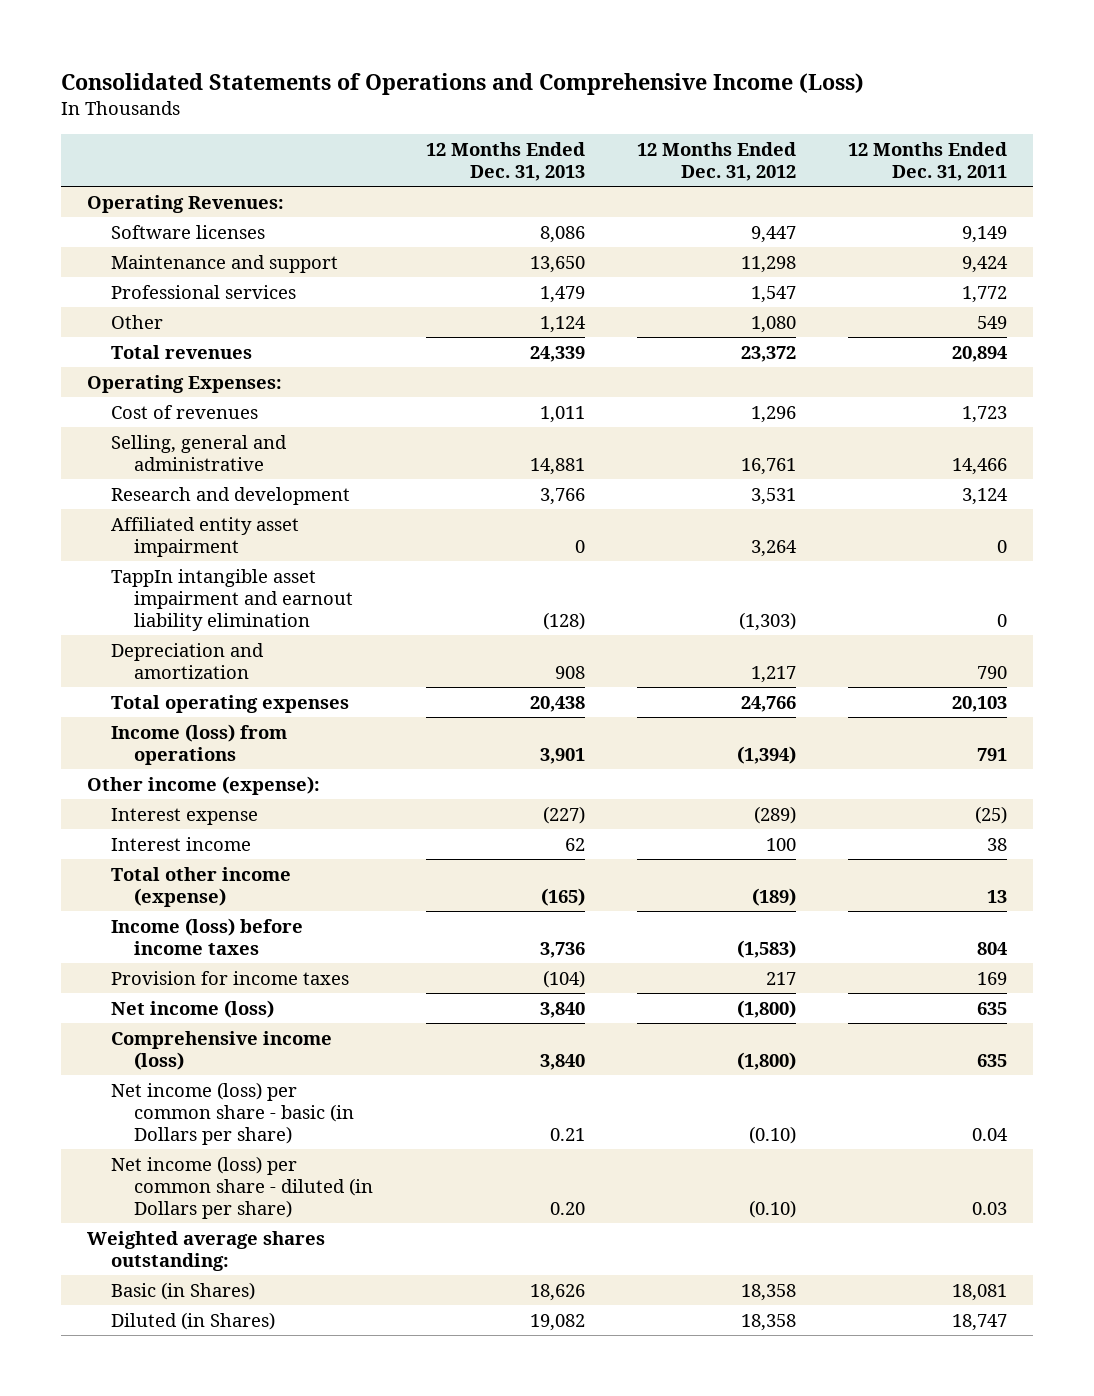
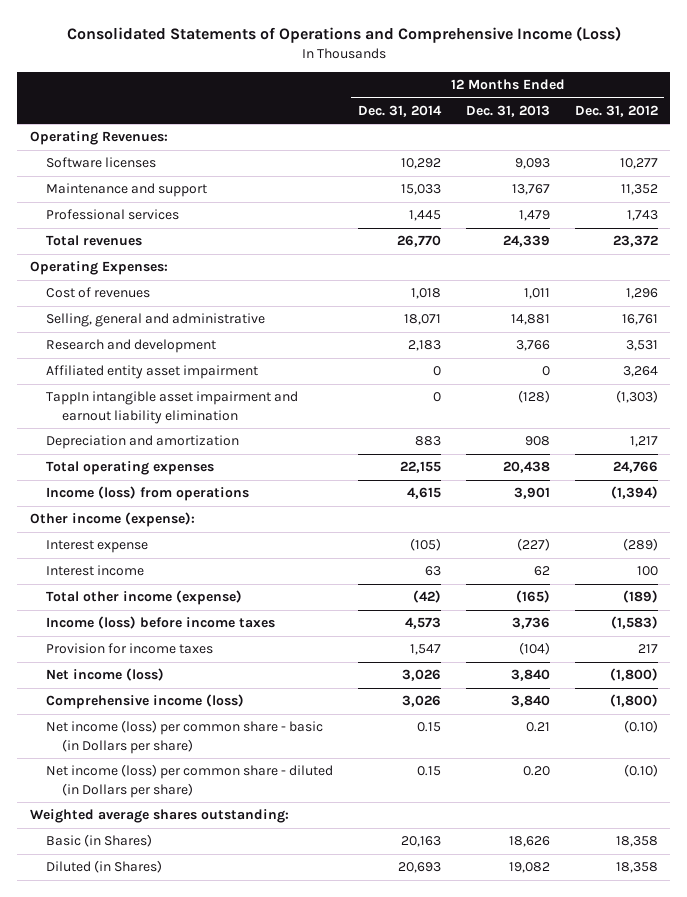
- | 12 Months Ended Dec. 31, 2013 | 12 Months Ended Dec. 31, 2012 | 12 Months Ended Dec. 31, 2011
+ | 12 Months Ended Dec. 31, 2014 | 12 Months Ended Dec. 31, 2013 | 12 Months Ended Dec. 31, 2012
- Software licenses | 8,086 | 9,447 | 9,149
- Maintenance and support | 13,650 | 11,298 | 9,424
- Professional services | 1,479 | 1,547 | 1,772
- Other | 1,124 | 1,080 | 549
+ Software licenses | 10,292 | 9,093 | 10,277
+ Maintenance and support | 15,033 | 13,767 | 11,352
+ Professional services | 1,445 | 1,479 | 1,743

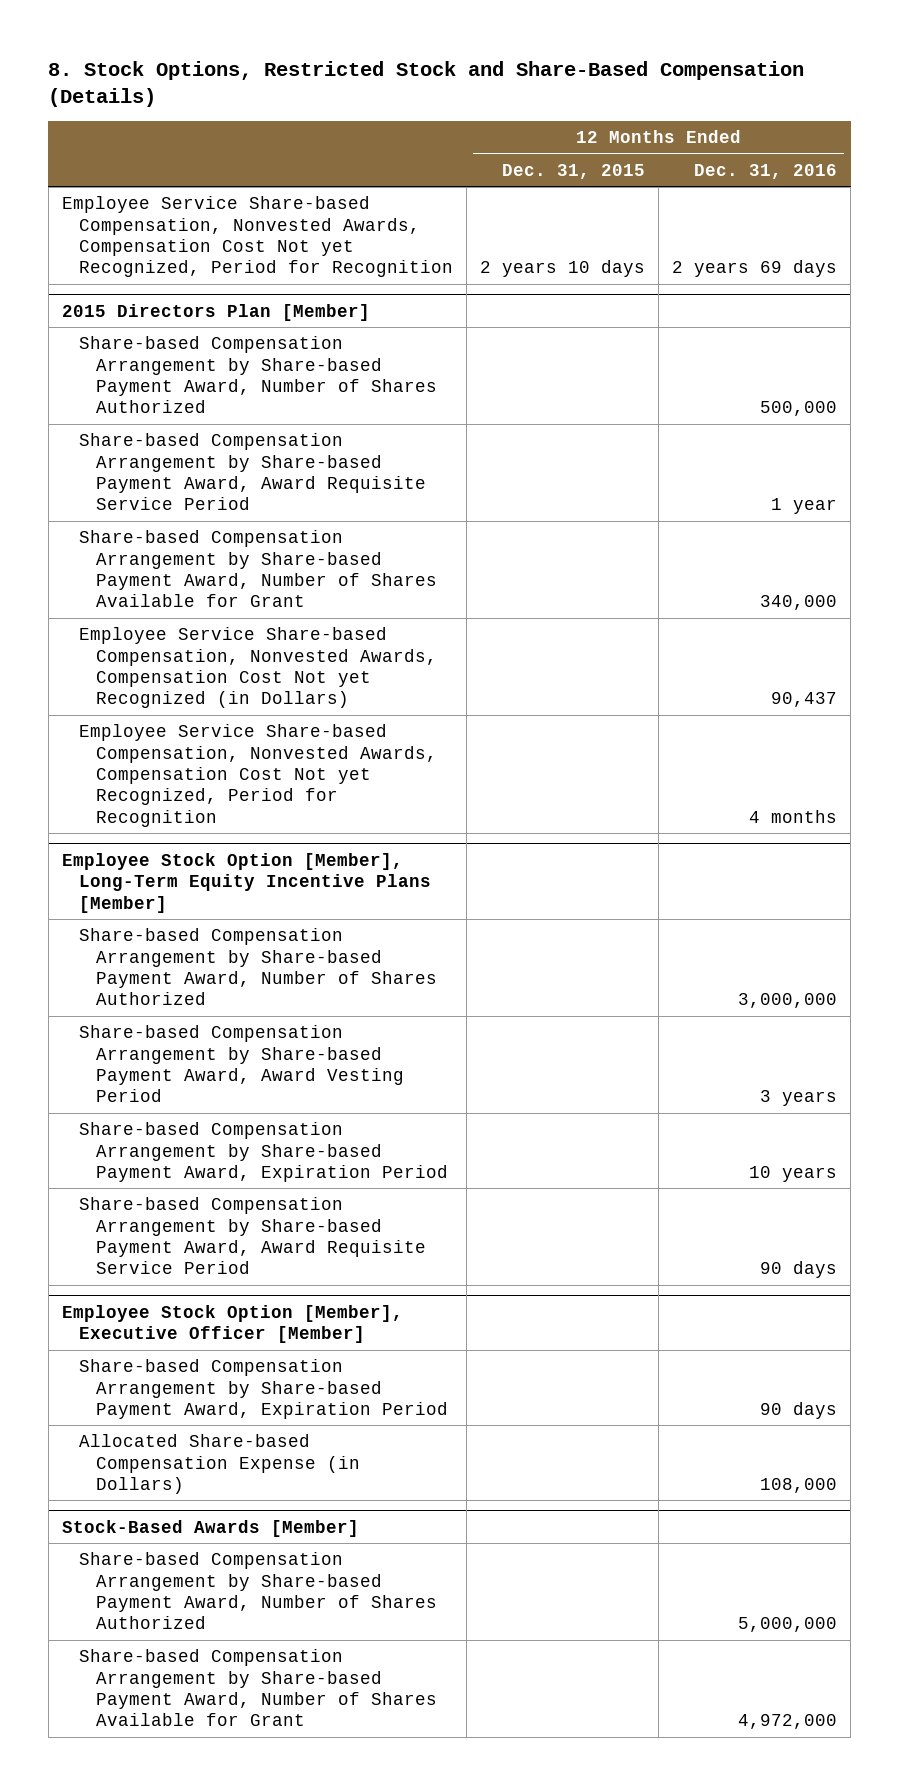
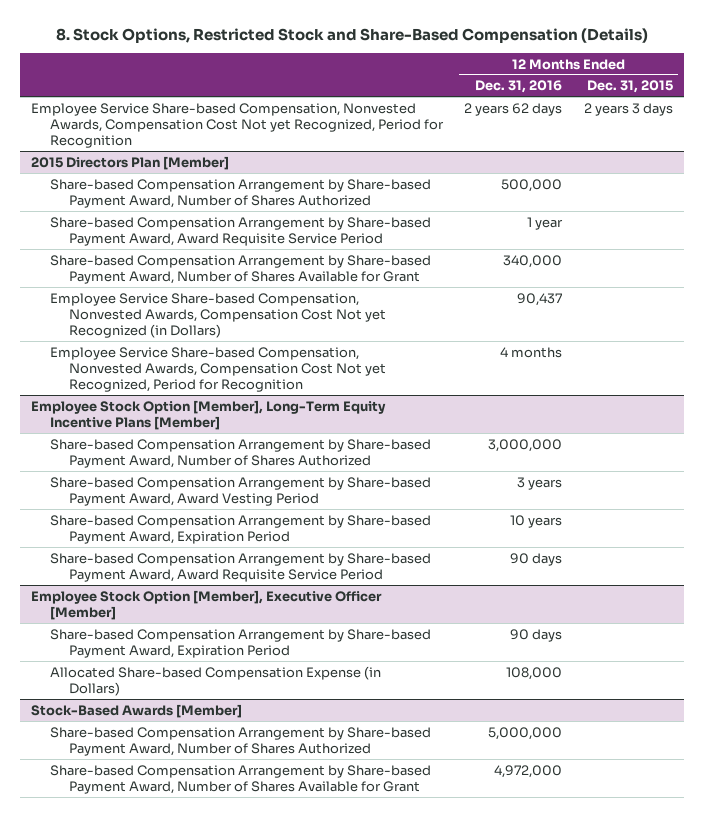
- | 12 Months Ended Dec. 31, 2015 | 12 Months Ended Dec. 31, 2016
+ | 12 Months Ended Dec. 31, 2016 | 12 Months Ended Dec. 31, 2015
- Employee Service Share-based Compensation, Nonvested Awards, Compensation Cost Not yet Recognized, Period for Recognition | 2 years 10 days | 2 years 69 days
+ Employee Service Share-based Compensation, Nonvested Awards, Compensation Cost Not yet Recognized, Period for Recognition | 2 years 62 days | 2 years 3 days

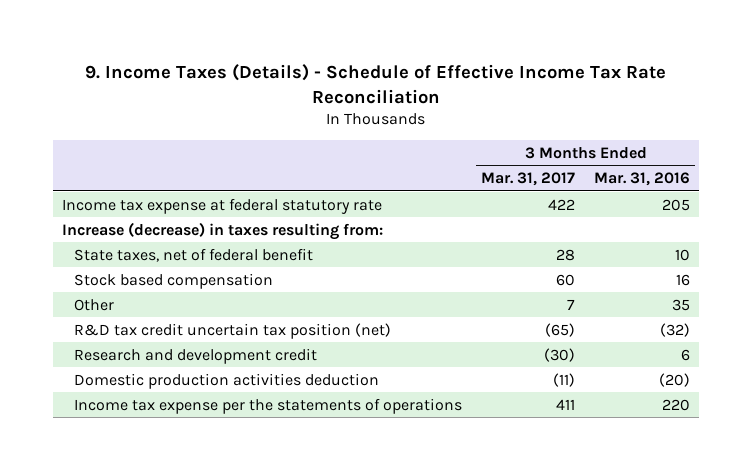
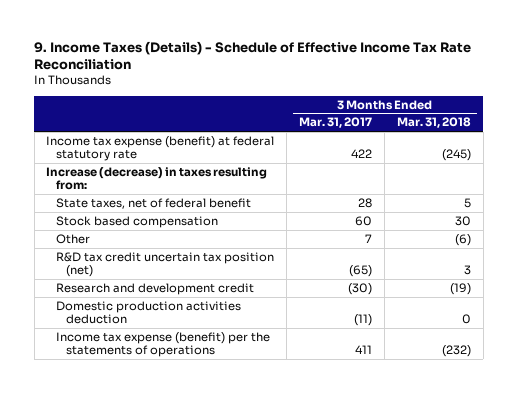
- | 3 Months Ended Mar. 31, 2017 | 3 Months Ended Mar. 31, 2016
+ | 3 Months Ended Mar. 31, 2017 | 3 Months Ended Mar. 31, 2018
- Income tax expense at federal statutory rate | 422 | 205
+ Income tax expense (benefit) at federal statutory rate | 422 | (245)
- Income tax expense per the statements of operations | 411 | 220
+ Income tax expense (benefit) per the statements of operations | 411 | (232)

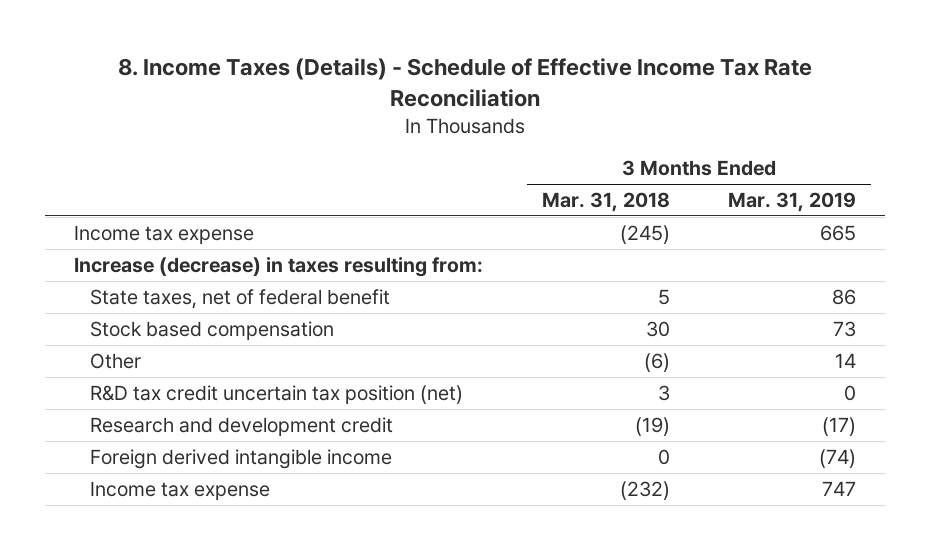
- 9. Income Taxes (Details) - Schedule of Effective Income Tax Rate Reconciliation
+ 8. Income Taxes (Details) - Schedule of Effective Income Tax Rate Reconciliation
- | 3 Months Ended Mar. 31, 2017 | 3 Months Ended Mar. 31, 2018
+ | 3 Months Ended Mar. 31, 2018 | 3 Months Ended Mar. 31, 2019
- Income tax expense (benefit) at federal statutory rate | 422 | (245)
+ Income tax expense | (245) | 665
- Domestic production activities deduction | (11) | 0
- Income tax expense (benefit) per the statements of operations | 411 | (232)
+ Foreign derived intangible income | 0 | (74)
+ Income tax expense | (232) | 747

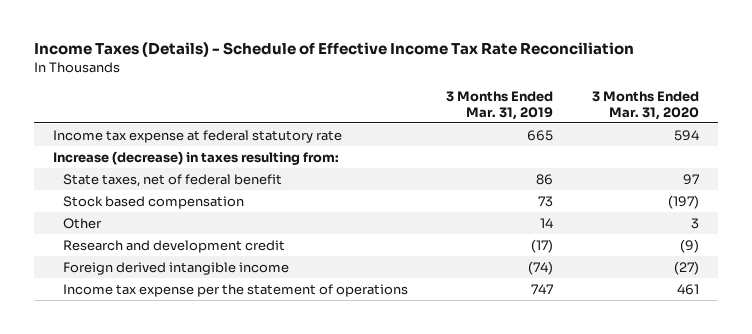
- 8. Income Taxes (Details) - Schedule of Effective Income Tax Rate Reconciliation
+ Income Taxes (Details) - Schedule of Effective Income Tax Rate Reconciliation
- | 3 Months Ended Mar. 31, 2018 | 3 Months Ended Mar. 31, 2019
+ | 3 Months Ended Mar. 31, 2019 | 3 Months Ended Mar. 31, 2020
- Income tax expense | (245) | 665
+ Income tax expense at federal statutory rate | 665 | 594
- R&D tax credit uncertain tax position (net) | 3 | 0
- Income tax expense | (232) | 747
+ Income tax expense per the statement of operations | 747 | 461

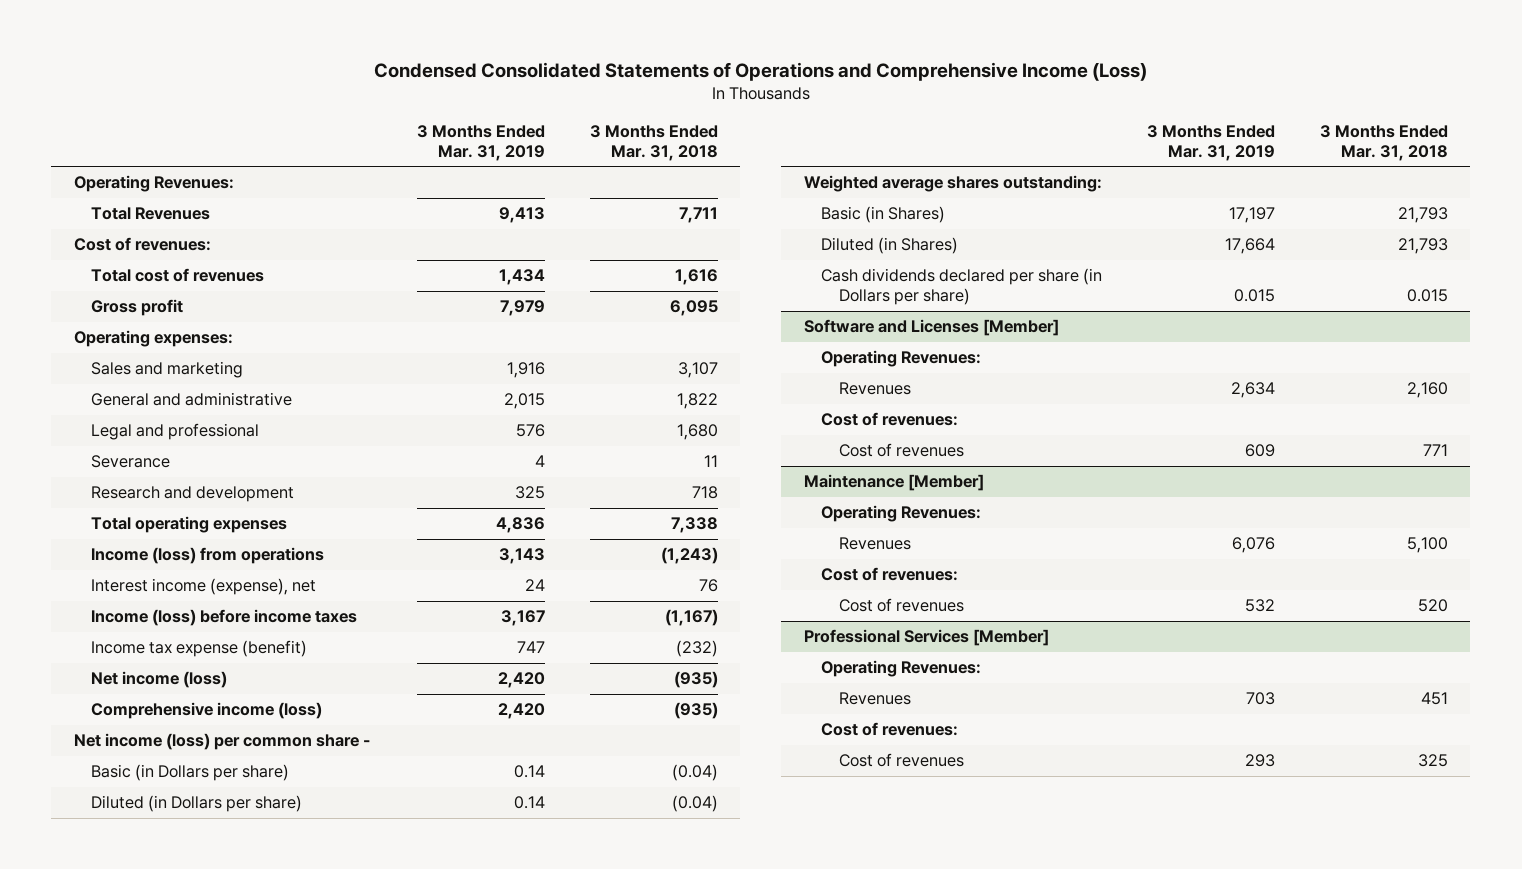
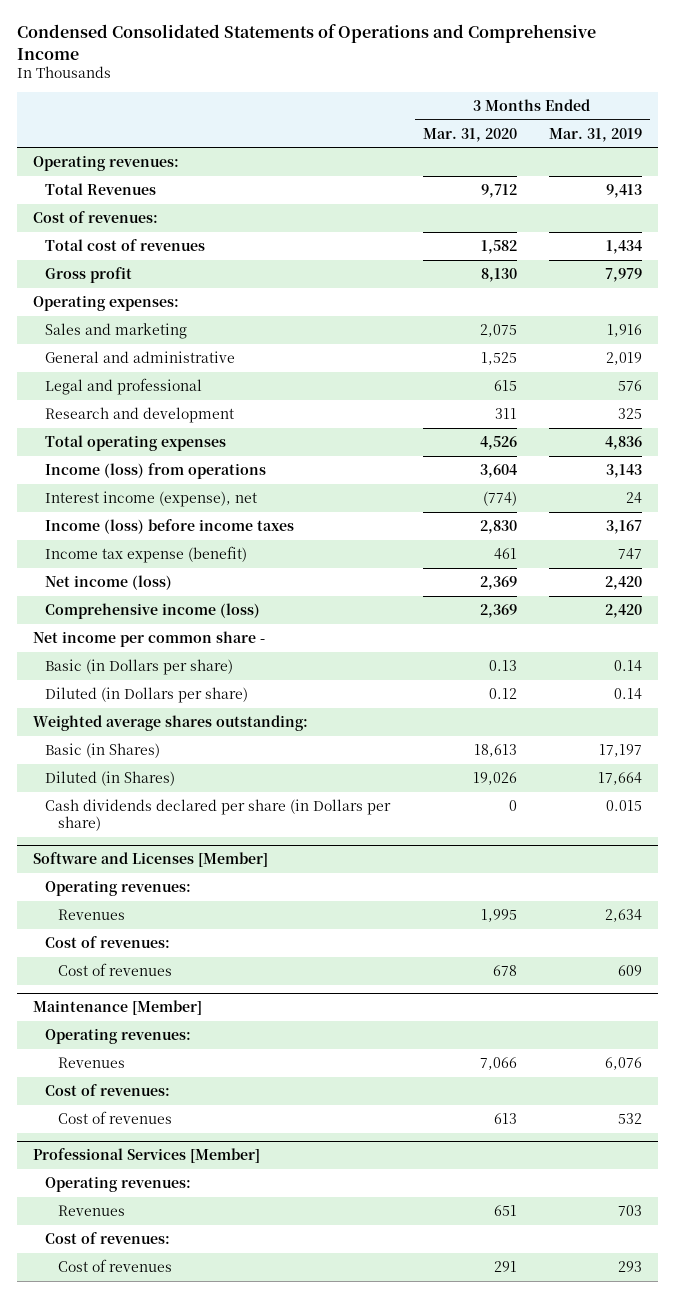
- Condensed Consolidated Statements of Operations and Comprehensive Income (Loss)
+ Condensed Consolidated Statements of Operations and Comprehensive Income
- | 3 Months Ended Mar. 31, 2019 | 3 Months Ended Mar. 31, 2018
+ | 3 Months Ended Mar. 31, 2020 | 3 Months Ended Mar. 31, 2019
- Operating Revenues:
+ Operating revenues:
- General and administrative | 2,015 | 1,822
+ General and administrative | 1,525 | 2,019
- Severance | 4 | 11
- Net income (loss) per common share -
+ Net income per common share -
@ Software and Licenses [Member]
- Operating Revenues:
+ Operating revenues:
@ Maintenance [Member]
- Operating Revenues:
+ Operating revenues:
@ Professional Services [Member]
- Operating Revenues:
+ Operating revenues:

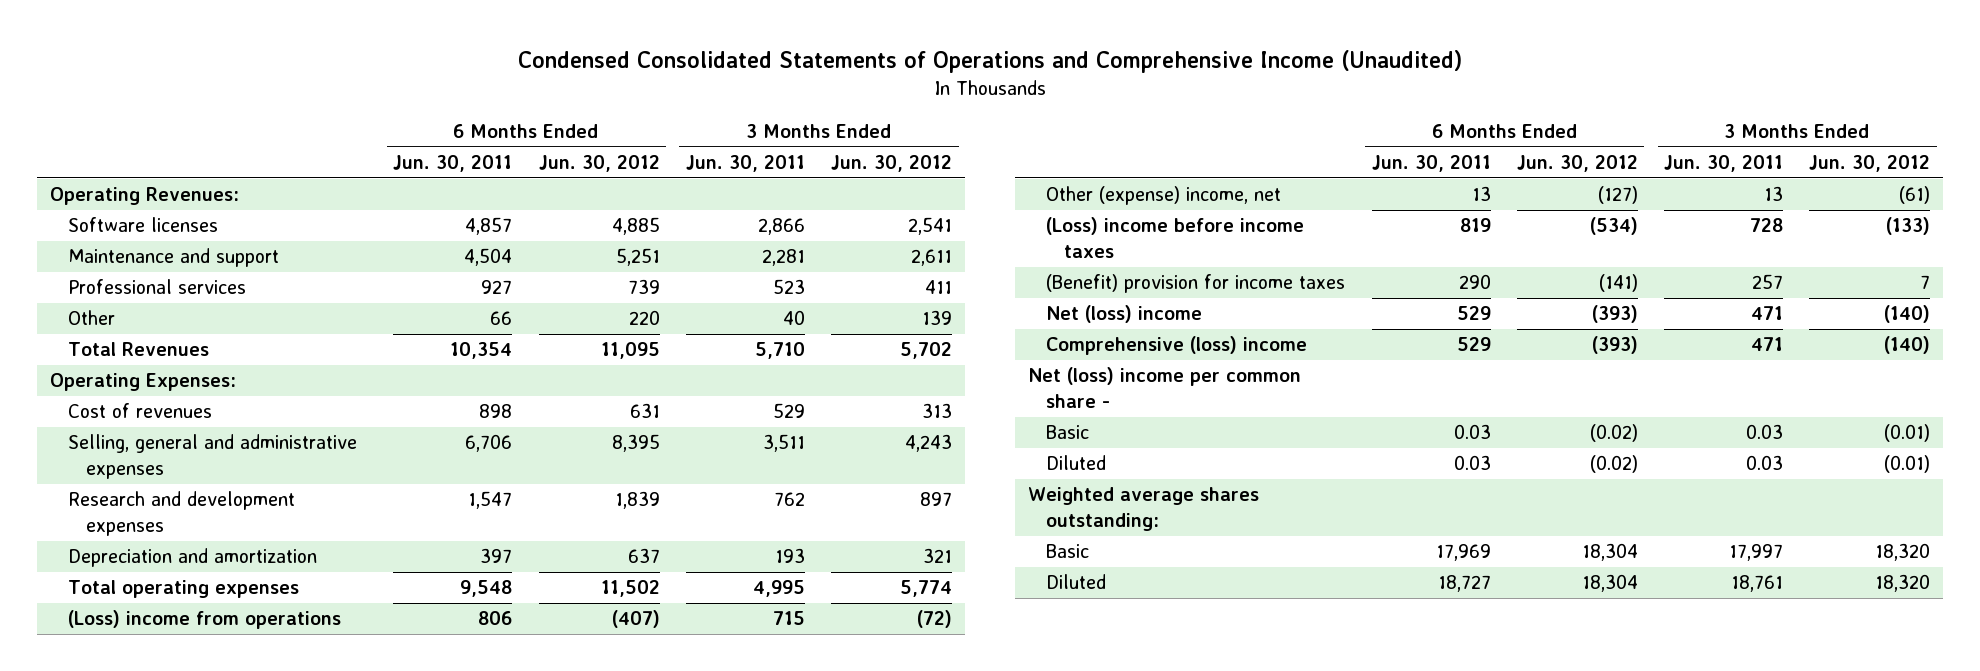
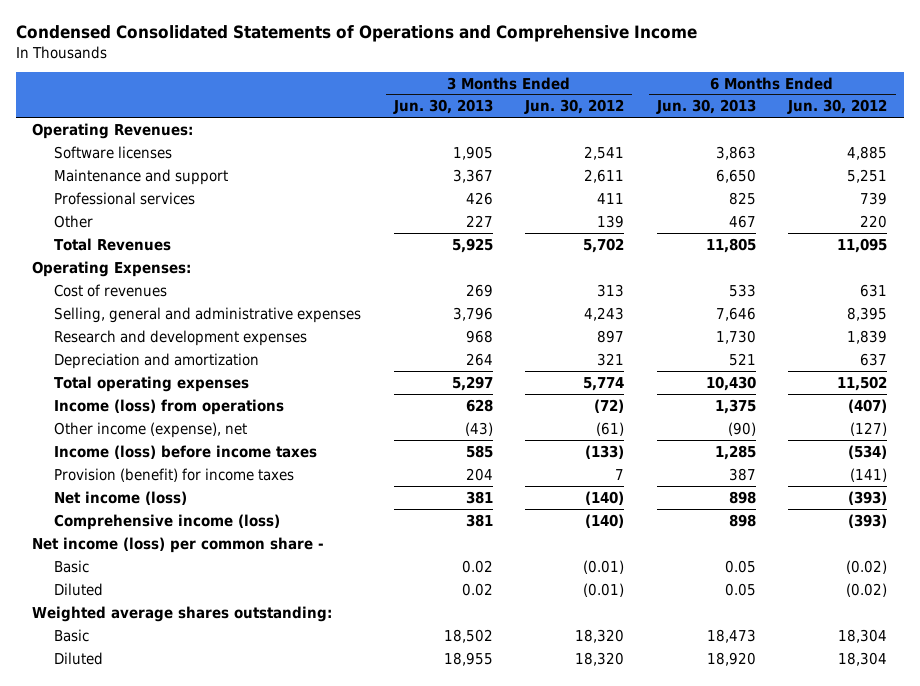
- Condensed Consolidated Statements of Operations and Comprehensive Income (Unaudited)
+ Condensed Consolidated Statements of Operations and Comprehensive Income
- | 6 Months Ended Jun. 30, 2011 | 6 Months Ended Jun. 30, 2012 | 3 Months Ended Jun. 30, 2011 | 3 Months Ended Jun. 30, 2012
+ | 3 Months Ended Jun. 30, 2013 | 3 Months Ended Jun. 30, 2012 | 6 Months Ended Jun. 30, 2013 | 6 Months Ended Jun. 30, 2012
- (Loss) income from operations | 806 | (407) | 715 | (72)
- Other (expense) income, net | 13 | (127) | 13 | (61)
- (Loss) income before income taxes | 819 | (534) | 728 | (133)
- (Benefit) provision for income taxes | 290 | (141) | 257 | 7
- Net (loss) income | 529 | (393) | 471 | (140)
- Comprehensive (loss) income | 529 | (393) | 471 | (140)
- Net (loss) income per common share -
+ Income (loss) from operations | 628 | (72) | 1,375 | (407)
+ Other income (expense), net | (43) | (61) | (90) | (127)
+ Income (loss) before income taxes | 585 | (133) | 1,285 | (534)
+ Provision (benefit) for income taxes | 204 | 7 | 387 | (141)
+ Net income (loss) | 381 | (140) | 898 | (393)
+ Comprehensive income (loss) | 381 | (140) | 898 | (393)
+ Net income (loss) per common share -

